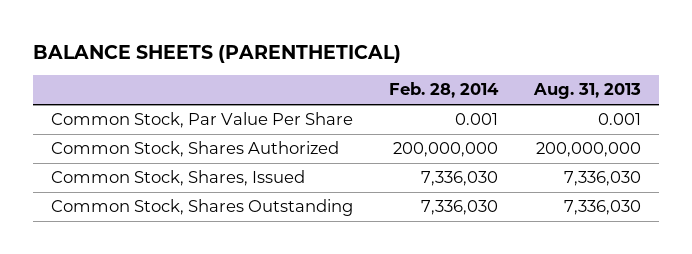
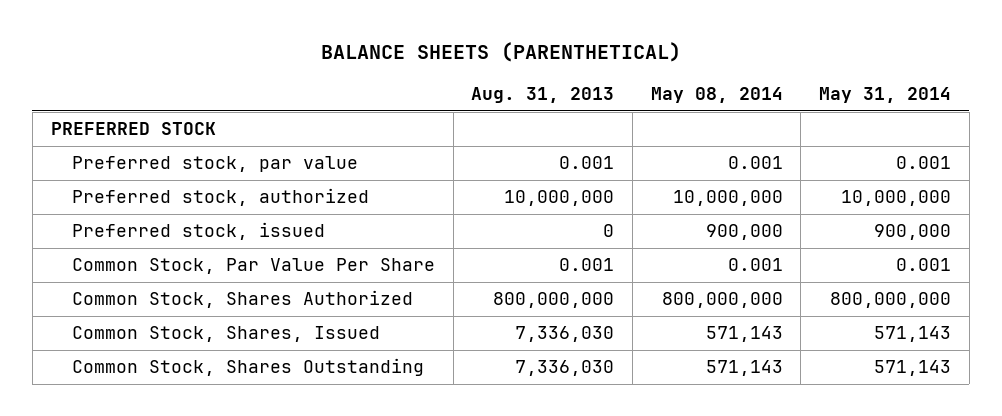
- | Feb. 28, 2014 | Aug. 31, 2013
+ | Aug. 31, 2013 | May 08, 2014 | May 31, 2014
+ PREFERRED STOCK
+ Preferred stock, par value | 0.001 | 0.001 | 0.001
+ Preferred stock, authorized | 10,000,000 | 10,000,000 | 10,000,000
+ Preferred stock, issued | 0 | 900,000 | 900,000
- Common Stock, Shares Authorized | 200,000,000 | 200,000,000
+ Common Stock, Shares Authorized | 800,000,000 | 800,000,000 | 800,000,000

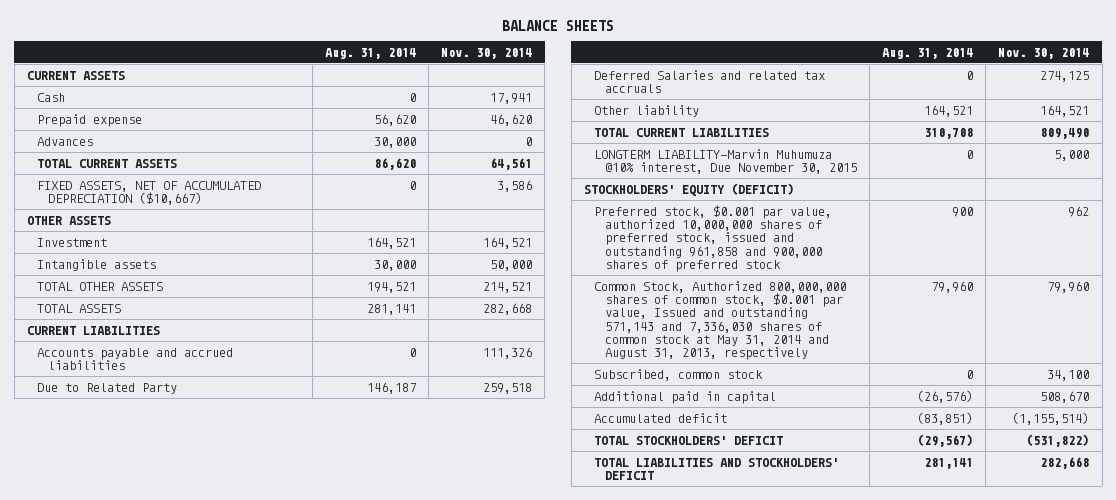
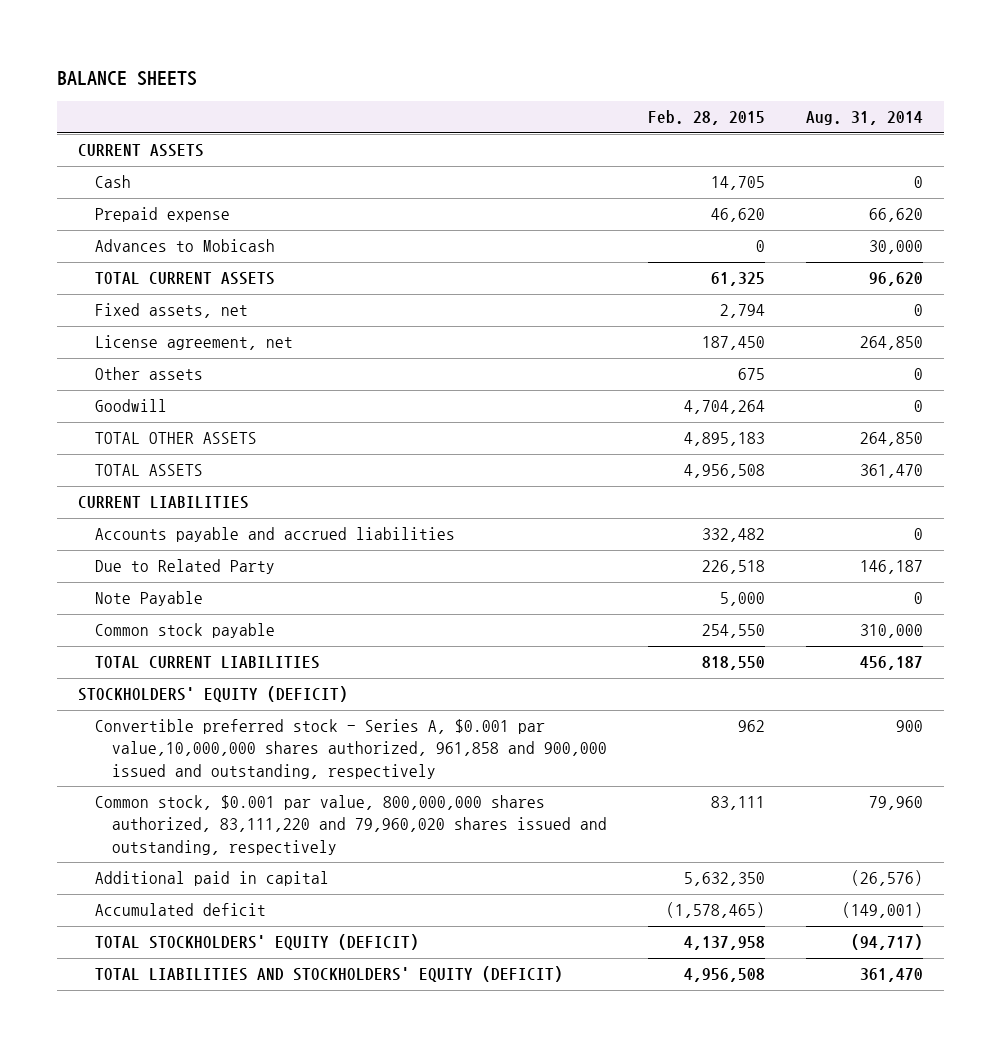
- | Aug. 31, 2014 | Nov. 30, 2014
+ | Feb. 28, 2015 | Aug. 31, 2014
- Prepaid expense | 56,620 | 46,620
- Advances | 30,000 | 0
- TOTAL CURRENT ASSETS | 86,620 | 64,561
- FIXED ASSETS, NET OF ACCUMULATED DEPRECIATION ($10,667) | 0 | 3,586
- OTHER ASSETS
- Investment | 164,521 | 164,521
- Intangible assets | 30,000 | 50,000
- TOTAL OTHER ASSETS | 194,521 | 214,521
- TOTAL ASSETS | 281,141 | 282,668
+ Prepaid expense | 46,620 | 66,620
+ Advances to Mobicash | 0 | 30,000
+ TOTAL CURRENT ASSETS | 61,325 | 96,620
+ Fixed assets, net | 2,794 | 0
+ License agreement, net | 187,450 | 264,850
+ Other assets | 675 | 0
+ Goodwill | 4,704,264 | 0
+ TOTAL OTHER ASSETS | 4,895,183 | 264,850
+ TOTAL ASSETS | 4,956,508 | 361,470
- Deferred Salaries and related tax accruals | 0 | 274,125
- Other liability | 164,521 | 164,521
- TOTAL CURRENT LIABILITIES | 310,708 | 809,490
- LONGTERM LIABILITY-Marvin Muhumuza @10% interest, Due November 30, 2015 | 0 | 5,000
+ Note Payable | 5,000 | 0
+ Common stock payable | 254,550 | 310,000
+ TOTAL CURRENT LIABILITIES | 818,550 | 456,187
- Preferred stock, $0.001 par value, authorized 10,000,000 shares of preferred stock, issued and outstanding 961,858 and 900,000 shares of preferred stock | 900 | 962
- Common Stock, Authorized 800,000,000 shares of common stock, $0.001 par value, Issued and outstanding 571,143 and 7,336,030 shares of common stock at May 31, 2014 and August 31, 2013, respectively | 79,960 | 79,960
- Subscribed, common stock | 0 | 34,100
+ Convertible preferred stock - Series A, $0.001 par value,10,000,000 shares authorized, 961,858 and 900,000 issued and outstanding, respectively | 962 | 900
+ Common stock, $0.001 par value, 800,000,000 shares authorized, 83,111,220 and 79,960,020 shares issued and outstanding, respectively | 83,111 | 79,960
- Accumulated deficit | (83,851) | (1,155,514)
- TOTAL STOCKHOLDERS' DEFICIT | (29,567) | (531,822)
- TOTAL LIABILITIES AND STOCKHOLDERS' DEFICIT | 281,141 | 282,668
+ Accumulated deficit | (1,578,465) | (149,001)
+ TOTAL STOCKHOLDERS' EQUITY (DEFICIT) | 4,137,958 | (94,717)
+ TOTAL LIABILITIES AND STOCKHOLDERS' EQUITY (DEFICIT) | 4,956,508 | 361,470

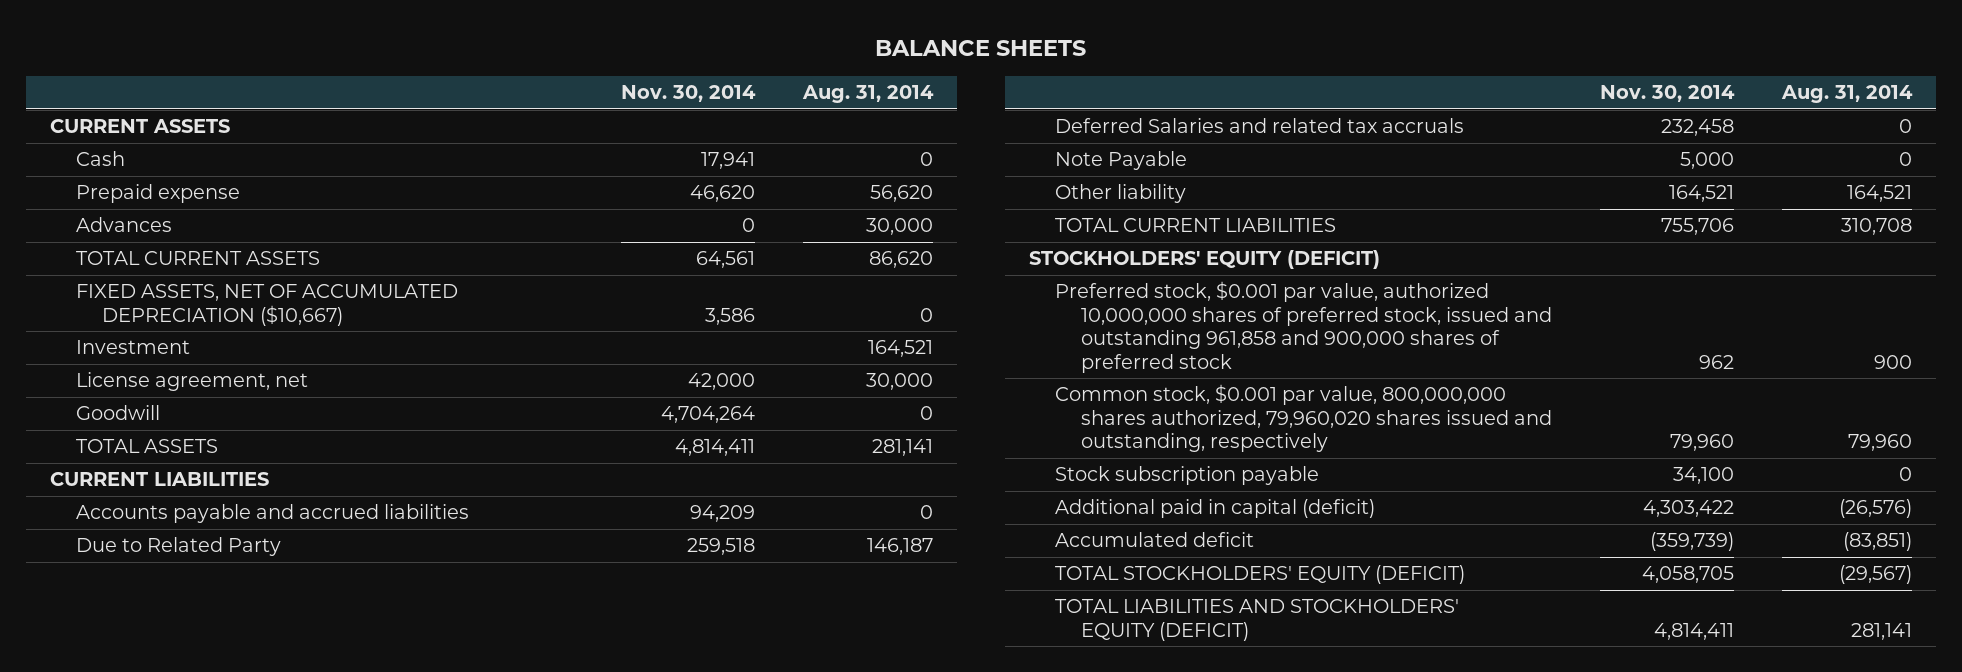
- | Feb. 28, 2015 | Aug. 31, 2014
+ | Nov. 30, 2014 | Aug. 31, 2014
- Prepaid expense | 46,620 | 66,620
- Advances to Mobicash | 0 | 30,000
- TOTAL CURRENT ASSETS | 61,325 | 96,620
- Fixed assets, net | 2,794 | 0
- License agreement, net | 187,450 | 264,850
- Other assets | 675 | 0
+ Prepaid expense | 46,620 | 56,620
+ Advances | 0 | 30,000
+ TOTAL CURRENT ASSETS | 64,561 | 86,620
+ FIXED ASSETS, NET OF ACCUMULATED DEPRECIATION ($10,667) | 3,586 | 0
+ Investment | | 164,521
+ License agreement, net | 42,000 | 30,000
- TOTAL OTHER ASSETS | 4,895,183 | 264,850
- TOTAL ASSETS | 4,956,508 | 361,470
+ TOTAL ASSETS | 4,814,411 | 281,141
+ Deferred Salaries and related tax accruals | 232,458 | 0
- Common stock payable | 254,550 | 310,000
- TOTAL CURRENT LIABILITIES | 818,550 | 456,187
+ Other liability | 164,521 | 164,521
+ TOTAL CURRENT LIABILITIES | 755,706 | 310,708
- Convertible preferred stock - Series A, $0.001 par value,10,000,000 shares authorized, 961,858 and 900,000 issued and outstanding, respectively | 962 | 900
- Common stock, $0.001 par value, 800,000,000 shares authorized, 83,111,220 and 79,960,020 shares issued and outstanding, respectively | 83,111 | 79,960
- Additional paid in capital | 5,632,350 | (26,576)
- Accumulated deficit | (1,578,465) | (149,001)
- TOTAL STOCKHOLDERS' EQUITY (DEFICIT) | 4,137,958 | (94,717)
- TOTAL LIABILITIES AND STOCKHOLDERS' EQUITY (DEFICIT) | 4,956,508 | 361,470
+ Preferred stock, $0.001 par value, authorized 10,000,000 shares of preferred stock, issued and outstanding 961,858 and 900,000 shares of preferred stock | 962 | 900
+ Common stock, $0.001 par value, 800,000,000 shares authorized, 79,960,020 shares issued and outstanding, respectively | 79,960 | 79,960
+ Stock subscription payable | 34,100 | 0
+ Additional paid in capital (deficit) | 4,303,422 | (26,576)
+ Accumulated deficit | (359,739) | (83,851)
+ TOTAL STOCKHOLDERS' EQUITY (DEFICIT) | 4,058,705 | (29,567)
+ TOTAL LIABILITIES AND STOCKHOLDERS' EQUITY (DEFICIT) | 4,814,411 | 281,141

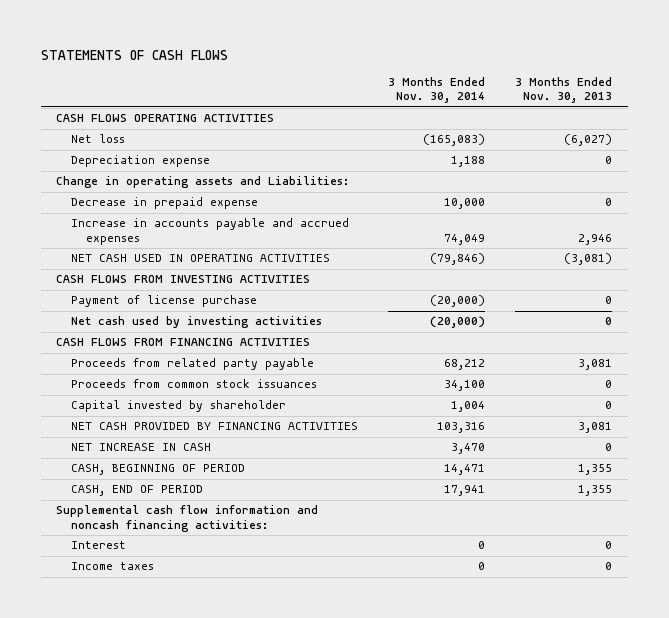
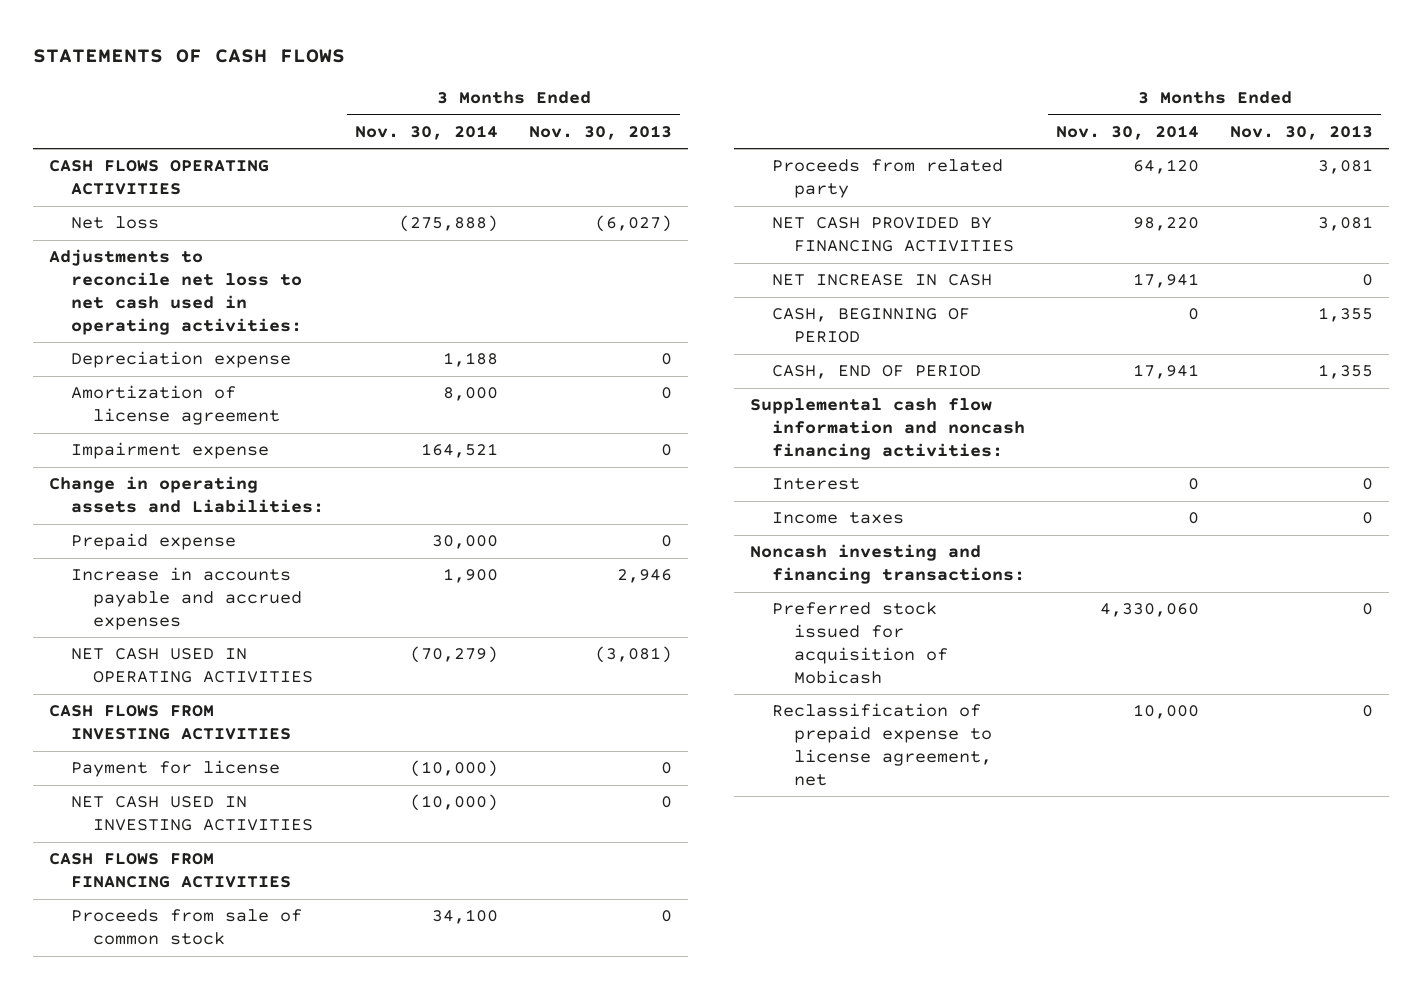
- Net loss | (165,083) | (6,027)
+ Net loss | (275,888) | (6,027)
+ Adjustments to reconcile net loss to net cash used in operating activities:
+ Amortization of license agreement | 8,000 | 0
+ Impairment expense | 164,521 | 0
- Decrease in prepaid expense | 10,000 | 0
- Increase in accounts payable and accrued expenses | 74,049 | 2,946
- NET CASH USED IN OPERATING ACTIVITIES | (79,846) | (3,081)
+ Prepaid expense | 30,000 | 0
+ Increase in accounts payable and accrued expenses | 1,900 | 2,946
+ NET CASH USED IN OPERATING ACTIVITIES | (70,279) | (3,081)
- Payment of license purchase | (20,000) | 0
- Net cash used by investing activities | (20,000) | 0
+ Payment for license | (10,000) | 0
+ NET CASH USED IN INVESTING ACTIVITIES | (10,000) | 0
- Proceeds from related party payable | 68,212 | 3,081
- Proceeds from common stock issuances | 34,100 | 0
- Capital invested by shareholder | 1,004 | 0
- NET CASH PROVIDED BY FINANCING ACTIVITIES | 103,316 | 3,081
- NET INCREASE IN CASH | 3,470 | 0
- CASH, BEGINNING OF PERIOD | 14,471 | 1,355
+ Proceeds from sale of common stock | 34,100 | 0
+ Proceeds from related party | 64,120 | 3,081
+ NET CASH PROVIDED BY FINANCING ACTIVITIES | 98,220 | 3,081
+ NET INCREASE IN CASH | 17,941 | 0
+ CASH, BEGINNING OF PERIOD | 0 | 1,355
+ Noncash investing and financing transactions:
+ Preferred stock issued for acquisition of Mobicash | 4,330,060 | 0
+ Reclassification of prepaid expense to license agreement, net | 10,000 | 0

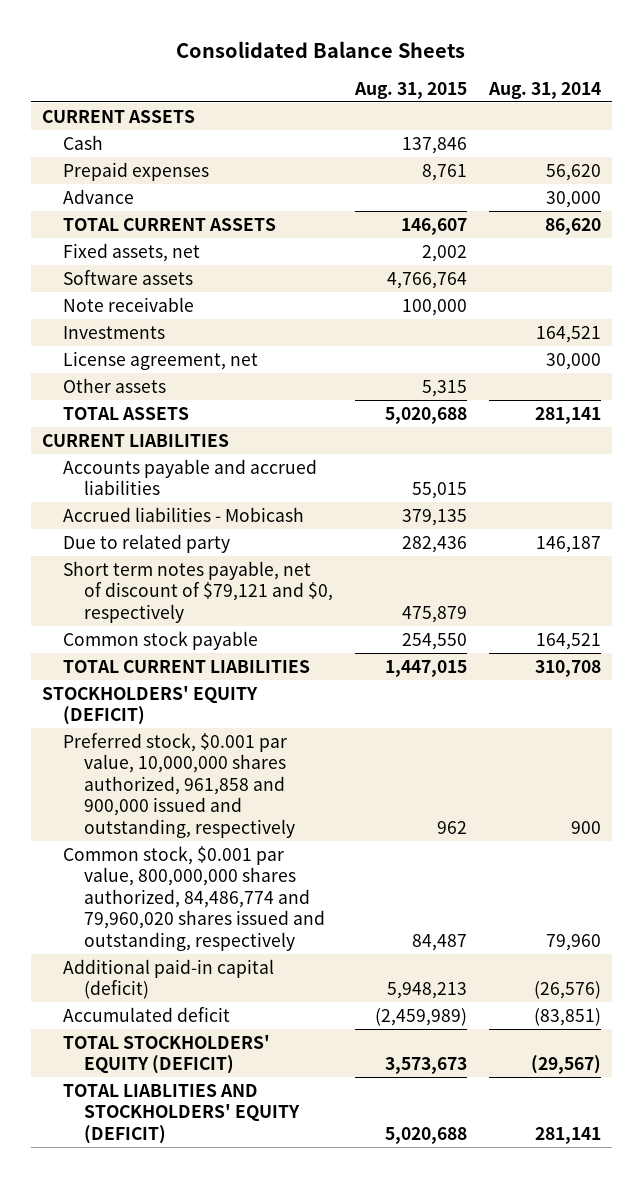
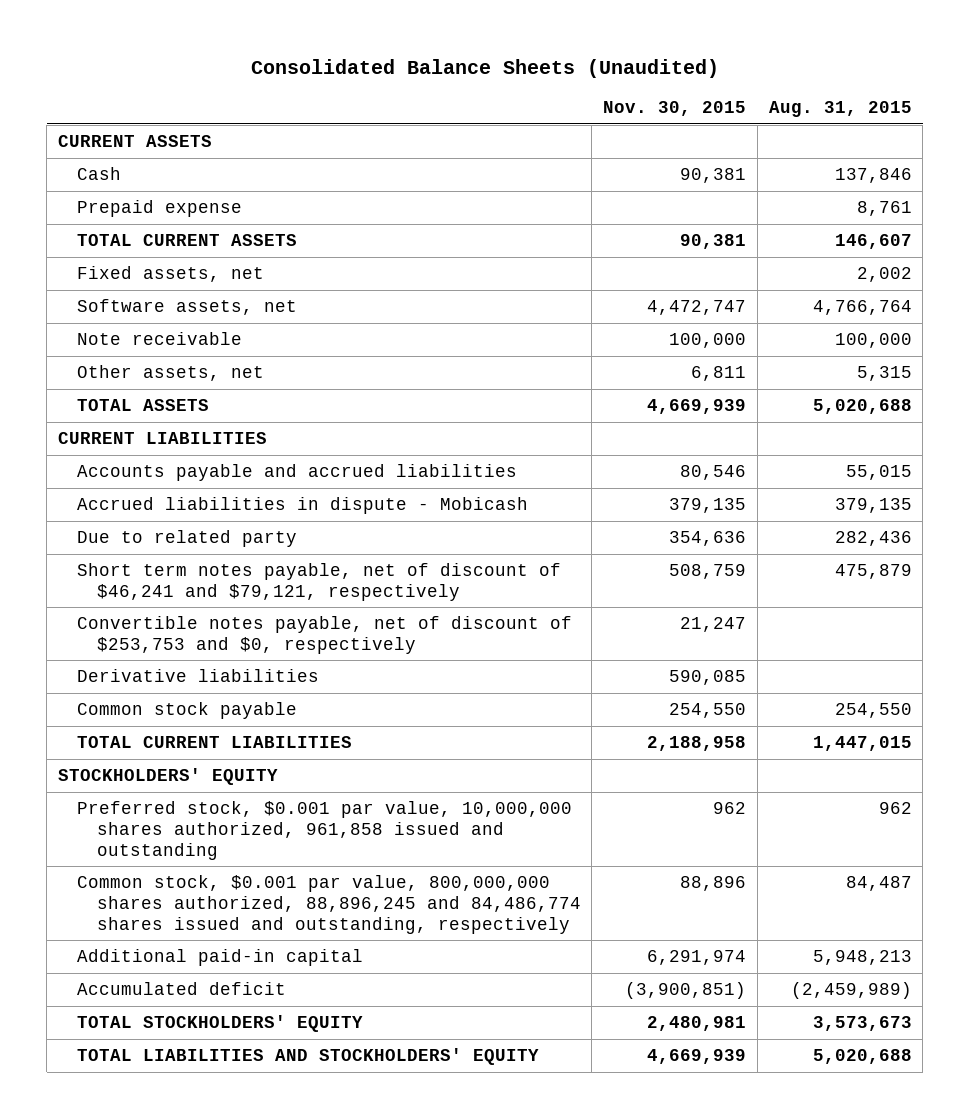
- Consolidated Balance Sheets
+ Consolidated Balance Sheets (Unaudited)
- | Aug. 31, 2015 | Aug. 31, 2014
+ | Nov. 30, 2015 | Aug. 31, 2015
- Prepaid expenses | 8,761 | 56,620
- Advance | | 30,000
+ Prepaid expense | | 8,761
- Software assets | 4,766,764 |
+ Software assets, net | 4,472,747 | 4,766,764
- Investments | | 164,521
- License agreement, net | | 30,000
- Other assets | 5,315 |
+ Other assets, net | 6,811 | 5,315
- Accrued liabilities - Mobicash | 379,135 |
+ Accrued liabilities in dispute - Mobicash | 379,135 | 379,135
- Short term notes payable, net of discount of $79,121 and $0, respectively | 475,879 |
+ Short term notes payable, net of discount of $46,241 and $79,121, respectively | 508,759 | 475,879
+ Convertible notes payable, net of discount of $253,753 and $0, respectively | 21,247 |
+ Derivative liabilities | 590,085 |
- STOCKHOLDERS' EQUITY (DEFICIT)
- Preferred stock, $0.001 par value, 10,000,000 shares authorized, 961,858 and 900,000 issued and outstanding, respectively | 962 | 900
- Common stock, $0.001 par value, 800,000,000 shares authorized, 84,486,774 and 79,960,020 shares issued and outstanding, respectively | 84,487 | 79,960
- Additional paid-in capital (deficit) | 5,948,213 | (26,576)
+ STOCKHOLDERS' EQUITY
+ Preferred stock, $0.001 par value, 10,000,000 shares authorized, 961,858 issued and outstanding | 962 | 962
+ Common stock, $0.001 par value, 800,000,000 shares authorized, 88,896,245 and 84,486,774 shares issued and outstanding, respectively | 88,896 | 84,487
+ Additional paid-in capital | 6,291,974 | 5,948,213
- TOTAL STOCKHOLDERS' EQUITY (DEFICIT) | 3,573,673 | (29,567)
- TOTAL LIABLITIES AND STOCKHOLDERS' EQUITY (DEFICIT) | 5,020,688 | 281,141
+ TOTAL STOCKHOLDERS' EQUITY | 2,480,981 | 3,573,673
+ TOTAL LIABILITIES AND STOCKHOLDERS' EQUITY | 4,669,939 | 5,020,688

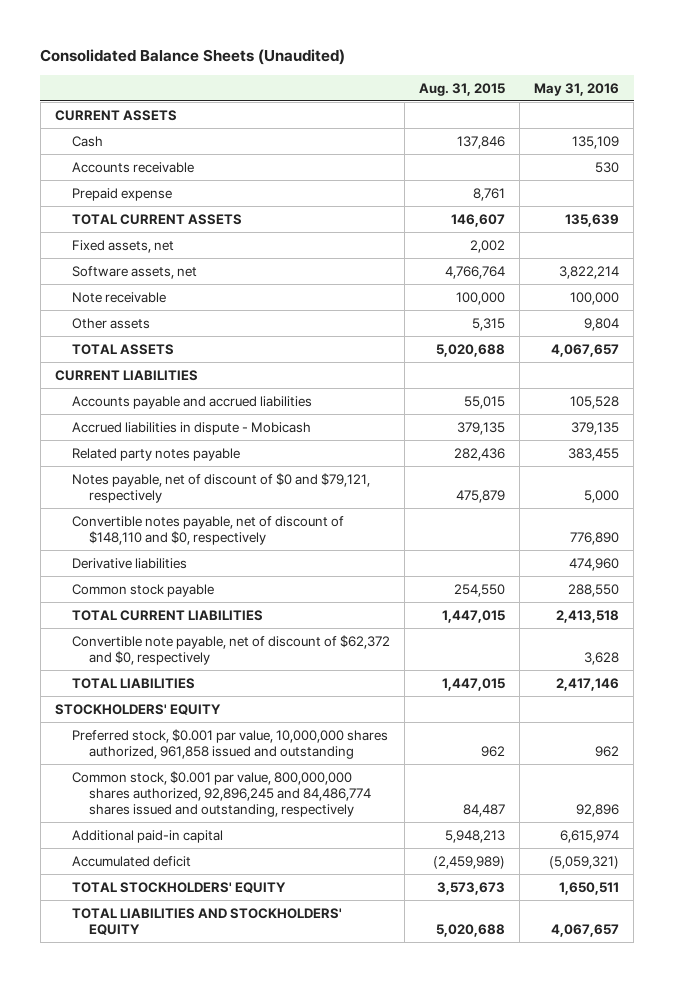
- | Nov. 30, 2015 | Aug. 31, 2015
+ | Aug. 31, 2015 | May 31, 2016
+ Accounts receivable | | 530
- Other assets, net | 6,811 | 5,315
+ Other assets | 5,315 | 9,804
- Due to related party | 354,636 | 282,436
- Short term notes payable, net of discount of $46,241 and $79,121, respectively | 508,759 | 475,879
- Convertible notes payable, net of discount of $253,753 and $0, respectively | 21,247 |
+ Related party notes payable | 282,436 | 383,455
+ Notes payable, net of discount of $0 and $79,121, respectively | 475,879 | 5,000
+ Convertible notes payable, net of discount of $148,110 and $0, respectively | | 776,890
+ Convertible note payable, net of discount of $62,372 and $0, respectively | | 3,628
+ TOTAL LIABILITIES | 1,447,015 | 2,417,146
- Common stock, $0.001 par value, 800,000,000 shares authorized, 88,896,245 and 84,486,774 shares issued and outstanding, respectively | 88,896 | 84,487
+ Common stock, $0.001 par value, 800,000,000 shares authorized, 92,896,245 and 84,486,774 shares issued and outstanding, respectively | 84,487 | 92,896

